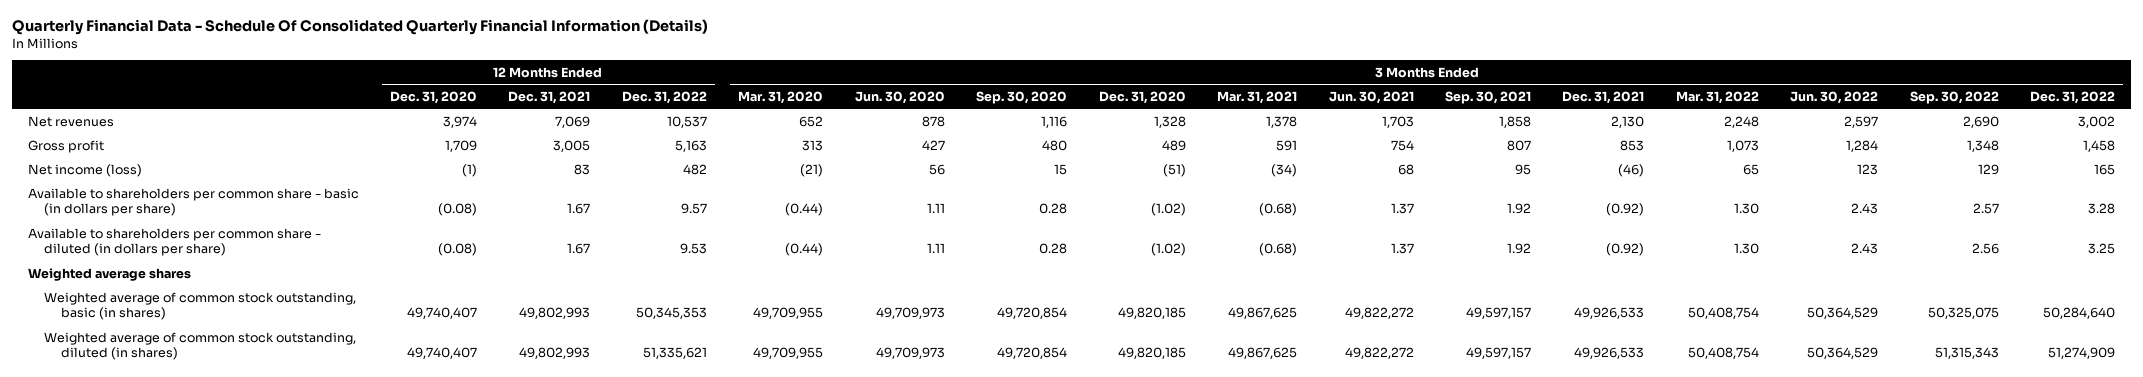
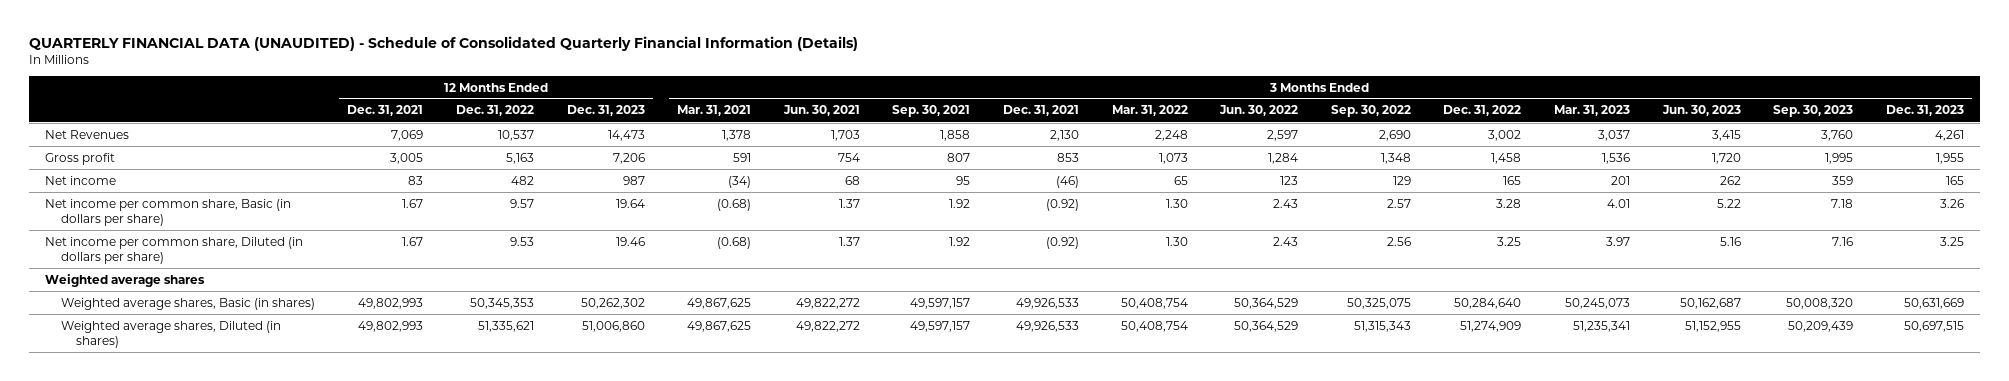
- Quarterly Financial Data - Schedule Of Consolidated Quarterly Financial Information (Details)
+ QUARTERLY FINANCIAL DATA (UNAUDITED) - Schedule of Consolidated Quarterly Financial Information (Details)
- | 12 Months Ended Dec. 31, 2020 | 12 Months Ended Dec. 31, 2021 | 12 Months Ended Dec. 31, 2022 | 3 Months Ended Mar. 31, 2020 | 3 Months Ended Jun. 30, 2020 | 3 Months Ended Sep. 30, 2020 | 3 Months Ended Dec. 31, 2020 | 3 Months Ended Mar. 31, 2021 | 3 Months Ended Jun. 30, 2021 | 3 Months Ended Sep. 30, 2021 | 3 Months Ended Dec. 31, 2021 | 3 Months Ended Mar. 31, 2022 | 3 Months Ended Jun. 30, 2022 | 3 Months Ended Sep. 30, 2022 | 3 Months Ended Dec. 31, 2022
+ | 12 Months Ended Dec. 31, 2021 | 12 Months Ended Dec. 31, 2022 | 12 Months Ended Dec. 31, 2023 | 3 Months Ended Mar. 31, 2021 | 3 Months Ended Jun. 30, 2021 | 3 Months Ended Sep. 30, 2021 | 3 Months Ended Dec. 31, 2021 | 3 Months Ended Mar. 31, 2022 | 3 Months Ended Jun. 30, 2022 | 3 Months Ended Sep. 30, 2022 | 3 Months Ended Dec. 31, 2022 | 3 Months Ended Mar. 31, 2023 | 3 Months Ended Jun. 30, 2023 | 3 Months Ended Sep. 30, 2023 | 3 Months Ended Dec. 31, 2023
- Net revenues | 3,974 | 7,069 | 10,537 | 652 | 878 | 1,116 | 1,328 | 1,378 | 1,703 | 1,858 | 2,130 | 2,248 | 2,597 | 2,690 | 3,002
+ Net Revenues | 7,069 | 10,537 | 14,473 | 1,378 | 1,703 | 1,858 | 2,130 | 2,248 | 2,597 | 2,690 | 3,002 | 3,037 | 3,415 | 3,760 | 4,261
- Net income (loss) | (1) | 83 | 482 | (21) | 56 | 15 | (51) | (34) | 68 | 95 | (46) | 65 | 123 | 129 | 165
- Available to shareholders per common share - basic (in dollars per share) | (0.08) | 1.67 | 9.57 | (0.44) | 1.11 | 0.28 | (1.02) | (0.68) | 1.37 | 1.92 | (0.92) | 1.30 | 2.43 | 2.57 | 3.28
- Available to shareholders per common share - diluted (in dollars per share) | (0.08) | 1.67 | 9.53 | (0.44) | 1.11 | 0.28 | (1.02) | (0.68) | 1.37 | 1.92 | (0.92) | 1.30 | 2.43 | 2.56 | 3.25
+ Net income | 83 | 482 | 987 | (34) | 68 | 95 | (46) | 65 | 123 | 129 | 165 | 201 | 262 | 359 | 165
+ Net income per common share, Basic (in dollars per share) | 1.67 | 9.57 | 19.64 | (0.68) | 1.37 | 1.92 | (0.92) | 1.30 | 2.43 | 2.57 | 3.28 | 4.01 | 5.22 | 7.18 | 3.26
+ Net income per common share, Diluted (in dollars per share) | 1.67 | 9.53 | 19.46 | (0.68) | 1.37 | 1.92 | (0.92) | 1.30 | 2.43 | 2.56 | 3.25 | 3.97 | 5.16 | 7.16 | 3.25
- Weighted average of common stock outstanding, basic (in shares) | 49,740,407 | 49,802,993 | 50,345,353 | 49,709,955 | 49,709,973 | 49,720,854 | 49,820,185 | 49,867,625 | 49,822,272 | 49,597,157 | 49,926,533 | 50,408,754 | 50,364,529 | 50,325,075 | 50,284,640
- Weighted average of common stock outstanding, diluted (in shares) | 49,740,407 | 49,802,993 | 51,335,621 | 49,709,955 | 49,709,973 | 49,720,854 | 49,820,185 | 49,867,625 | 49,822,272 | 49,597,157 | 49,926,533 | 50,408,754 | 50,364,529 | 51,315,343 | 51,274,909
+ Weighted average shares, Basic (in shares) | 49,802,993 | 50,345,353 | 50,262,302 | 49,867,625 | 49,822,272 | 49,597,157 | 49,926,533 | 50,408,754 | 50,364,529 | 50,325,075 | 50,284,640 | 50,245,073 | 50,162,687 | 50,008,320 | 50,631,669
+ Weighted average shares, Diluted (in shares) | 49,802,993 | 51,335,621 | 51,006,860 | 49,867,625 | 49,822,272 | 49,597,157 | 49,926,533 | 50,408,754 | 50,364,529 | 51,315,343 | 51,274,909 | 51,235,341 | 51,152,955 | 50,209,439 | 50,697,515

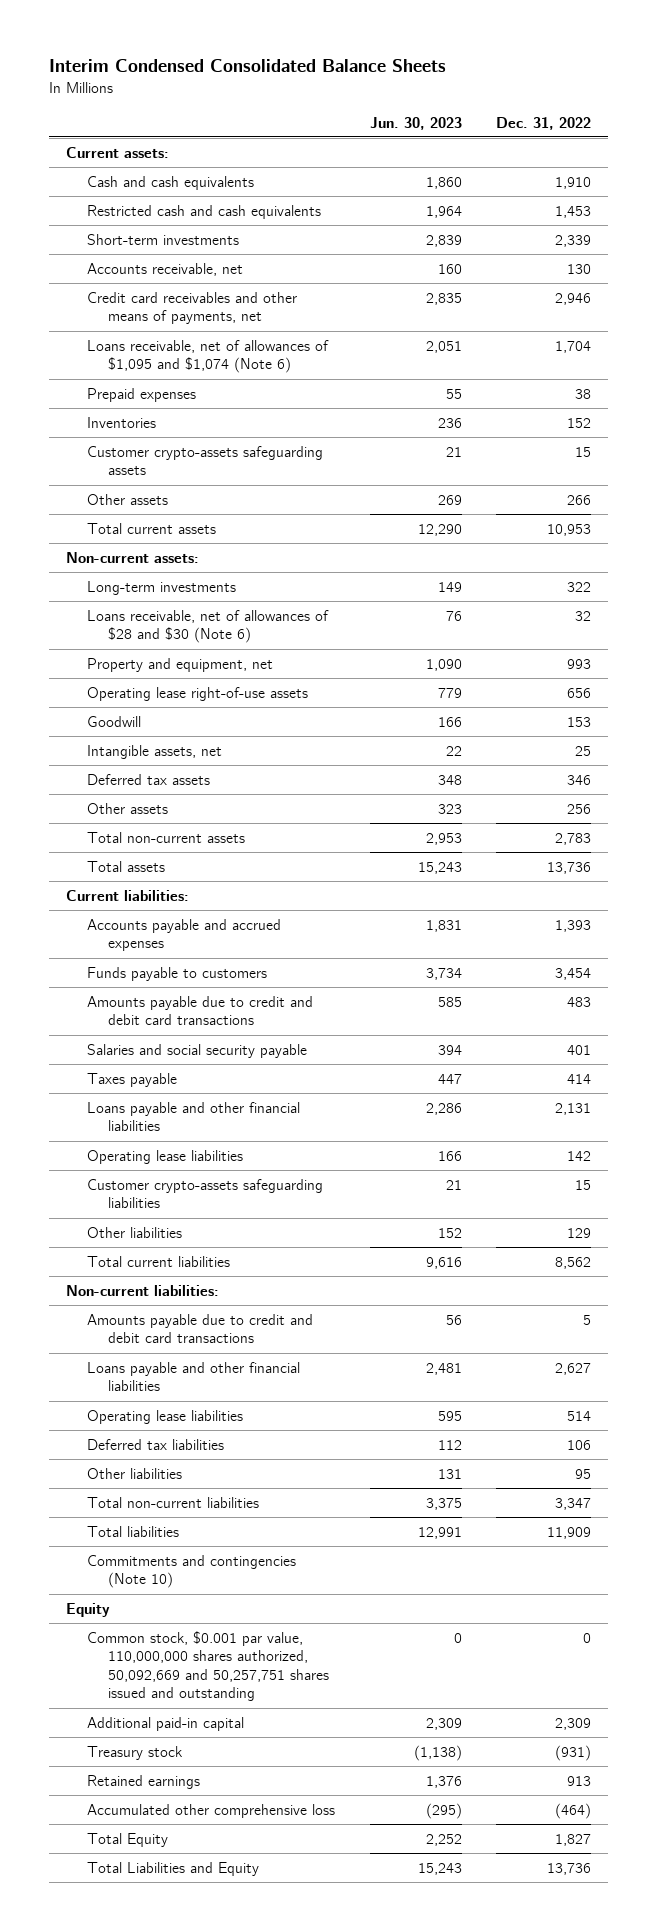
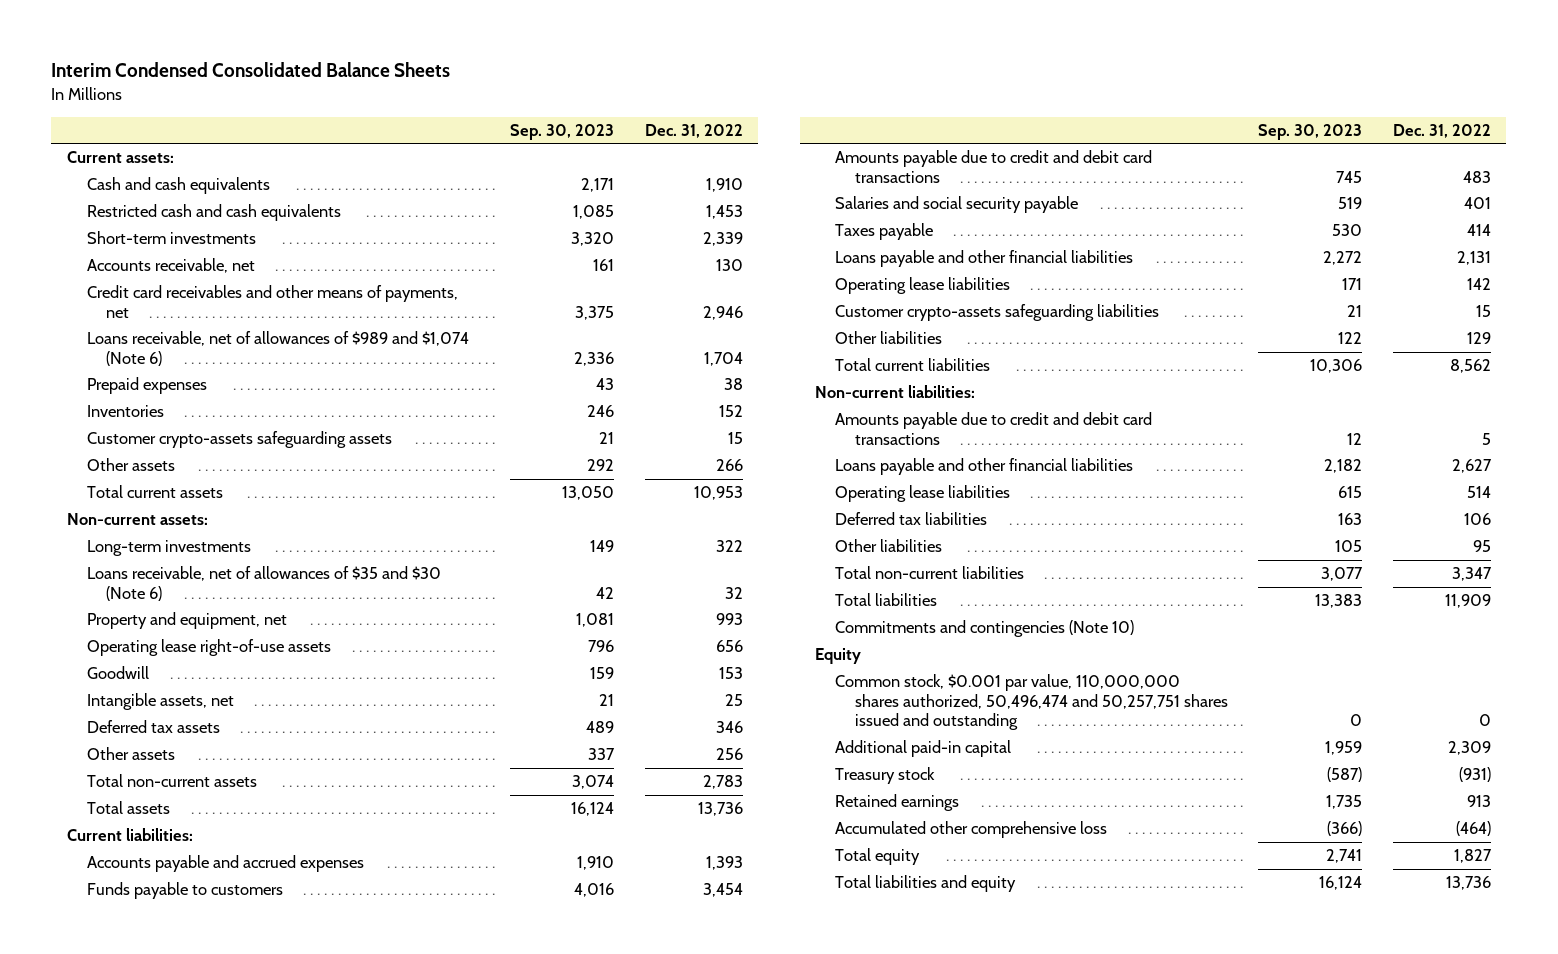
- | Jun. 30, 2023 | Dec. 31, 2022
+ | Sep. 30, 2023 | Dec. 31, 2022
- Loans receivable, net of allowances of $1,095 and $1,074 (Note 6) | 2,051 | 1,704
+ Loans receivable, net of allowances of $989 and $1,074 (Note 6) | 2,336 | 1,704
- Loans receivable, net of allowances of $28 and $30 (Note 6) | 76 | 32
+ Loans receivable, net of allowances of $35 and $30 (Note 6) | 42 | 32
- Common stock, $0.001 par value, 110,000,000 shares authorized, 50,092,669 and 50,257,751 shares issued and outstanding | 0 | 0
+ Common stock, $0.001 par value, 110,000,000 shares authorized, 50,496,474 and 50,257,751 shares issued and outstanding | 0 | 0
- Total Equity | 2,252 | 1,827
- Total Liabilities and Equity | 15,243 | 13,736
+ Total equity | 2,741 | 1,827
+ Total liabilities and equity | 16,124 | 13,736

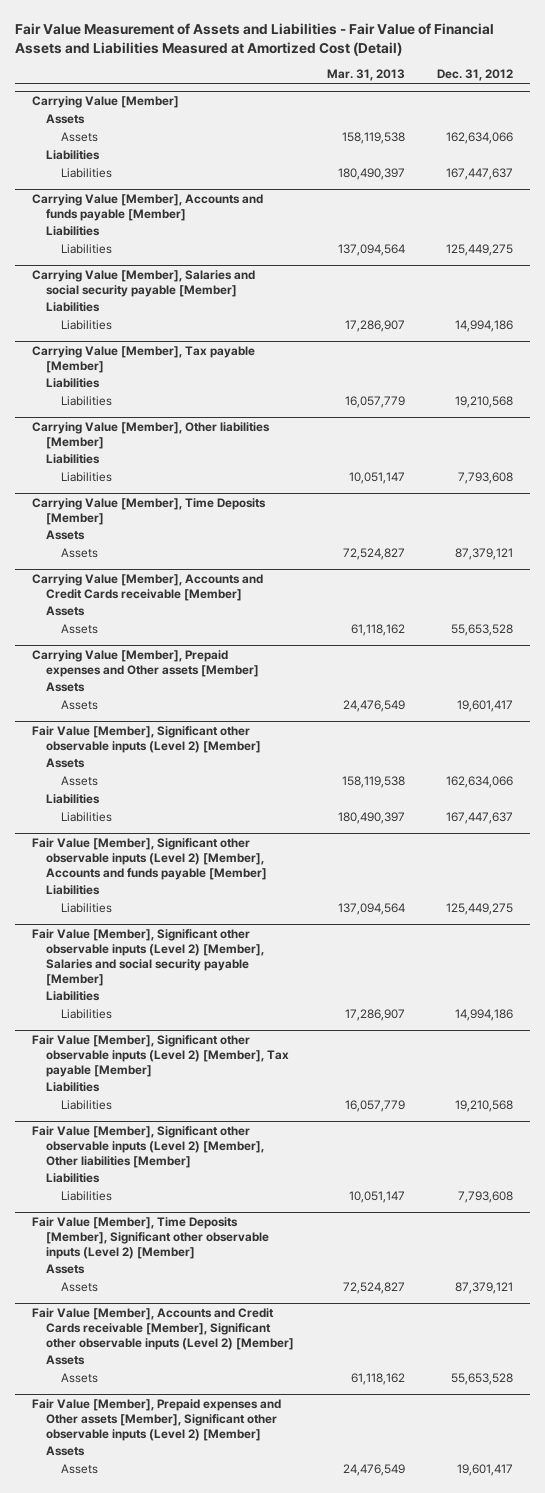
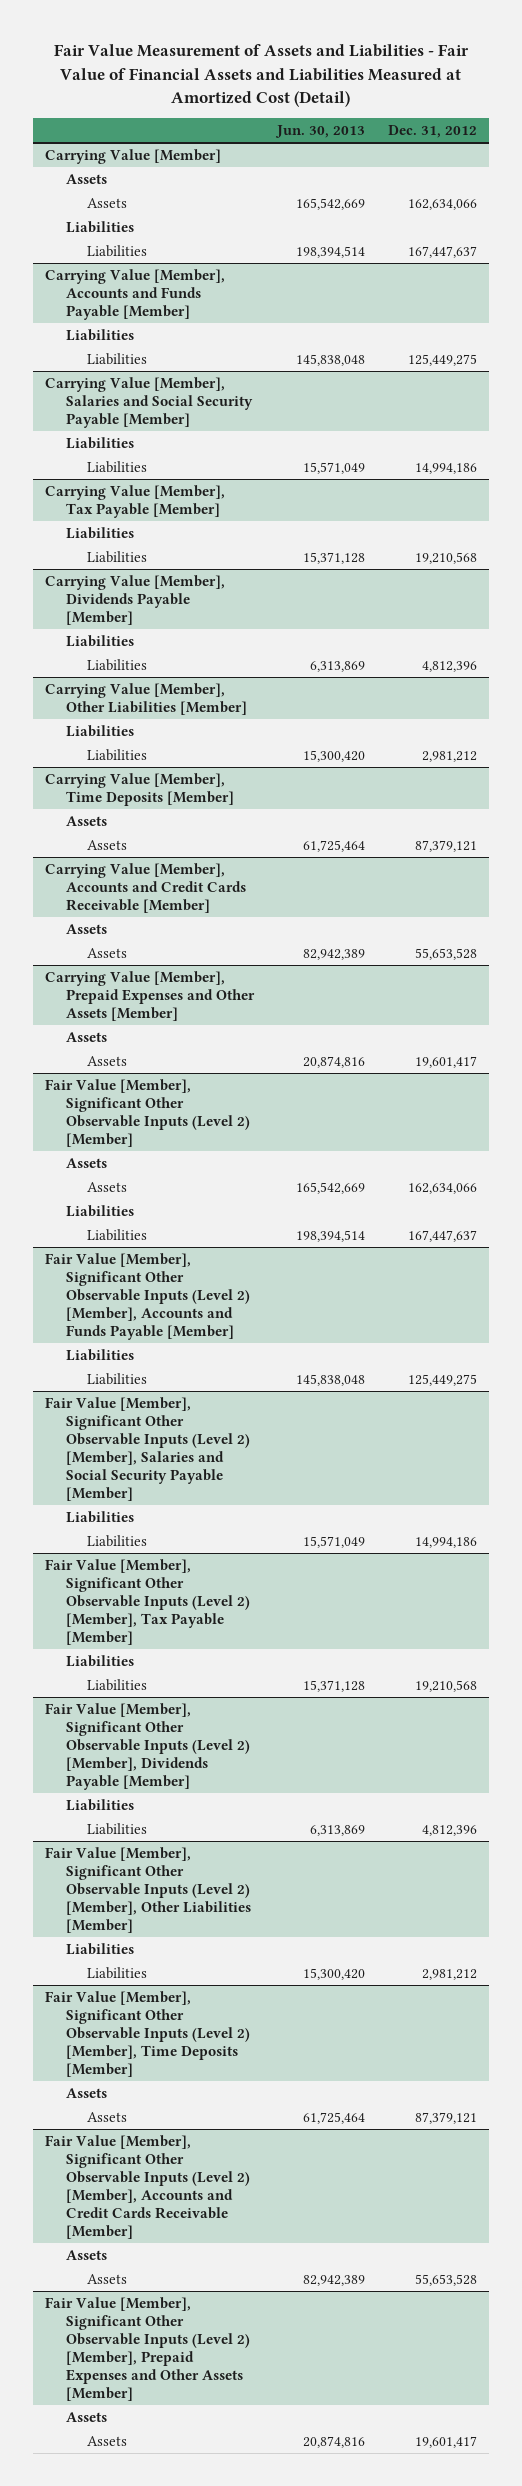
- | Mar. 31, 2013 | Dec. 31, 2012
+ | Jun. 30, 2013 | Dec. 31, 2012
- Carrying Value [Member], Accounts and funds payable [Member]
+ Carrying Value [Member], Accounts and Funds Payable [Member]
- Carrying Value [Member], Salaries and social security payable [Member]
+ Carrying Value [Member], Salaries and Social Security Payable [Member]
- Carrying Value [Member], Tax payable [Member]
+ Carrying Value [Member], Tax Payable [Member]
- Carrying Value [Member], Other liabilities [Member]
+ Carrying Value [Member], Dividends Payable [Member]
- Liabilities | 10,051,147 | 7,793,608
+ Liabilities | 6,313,869 | 4,812,396
+ Carrying Value [Member], Other Liabilities [Member]
+ Liabilities
+ Liabilities | 15,300,420 | 2,981,212
- Carrying Value [Member], Accounts and Credit Cards receivable [Member]
+ Carrying Value [Member], Accounts and Credit Cards Receivable [Member]
- Carrying Value [Member], Prepaid expenses and Other assets [Member]
+ Carrying Value [Member], Prepaid Expenses and Other Assets [Member]
- Fair Value [Member], Significant other observable inputs (Level 2) [Member]
+ Fair Value [Member], Significant Other Observable Inputs (Level 2) [Member]
- Fair Value [Member], Significant other observable inputs (Level 2) [Member], Accounts and funds payable [Member]
+ Fair Value [Member], Significant Other Observable Inputs (Level 2) [Member], Accounts and Funds Payable [Member]
- Fair Value [Member], Significant other observable inputs (Level 2) [Member], Salaries and social security payable [Member]
+ Fair Value [Member], Significant Other Observable Inputs (Level 2) [Member], Salaries and Social Security Payable [Member]
- Fair Value [Member], Significant other observable inputs (Level 2) [Member], Tax payable [Member]
+ Fair Value [Member], Significant Other Observable Inputs (Level 2) [Member], Tax Payable [Member]
- Fair Value [Member], Significant other observable inputs (Level 2) [Member], Other liabilities [Member]
+ Fair Value [Member], Significant Other Observable Inputs (Level 2) [Member], Dividends Payable [Member]
- Liabilities | 10,051,147 | 7,793,608
- Fair Value [Member], Time Deposits [Member], Significant other observable inputs (Level 2) [Member]
+ Liabilities | 6,313,869 | 4,812,396
+ Fair Value [Member], Significant Other Observable Inputs (Level 2) [Member], Other Liabilities [Member]
+ Liabilities
+ Liabilities | 15,300,420 | 2,981,212
+ Fair Value [Member], Significant Other Observable Inputs (Level 2) [Member], Time Deposits [Member]
- Fair Value [Member], Accounts and Credit Cards receivable [Member], Significant other observable inputs (Level 2) [Member]
+ Fair Value [Member], Significant Other Observable Inputs (Level 2) [Member], Accounts and Credit Cards Receivable [Member]
- Fair Value [Member], Prepaid expenses and Other assets [Member], Significant other observable inputs (Level 2) [Member]
+ Fair Value [Member], Significant Other Observable Inputs (Level 2) [Member], Prepaid Expenses and Other Assets [Member]

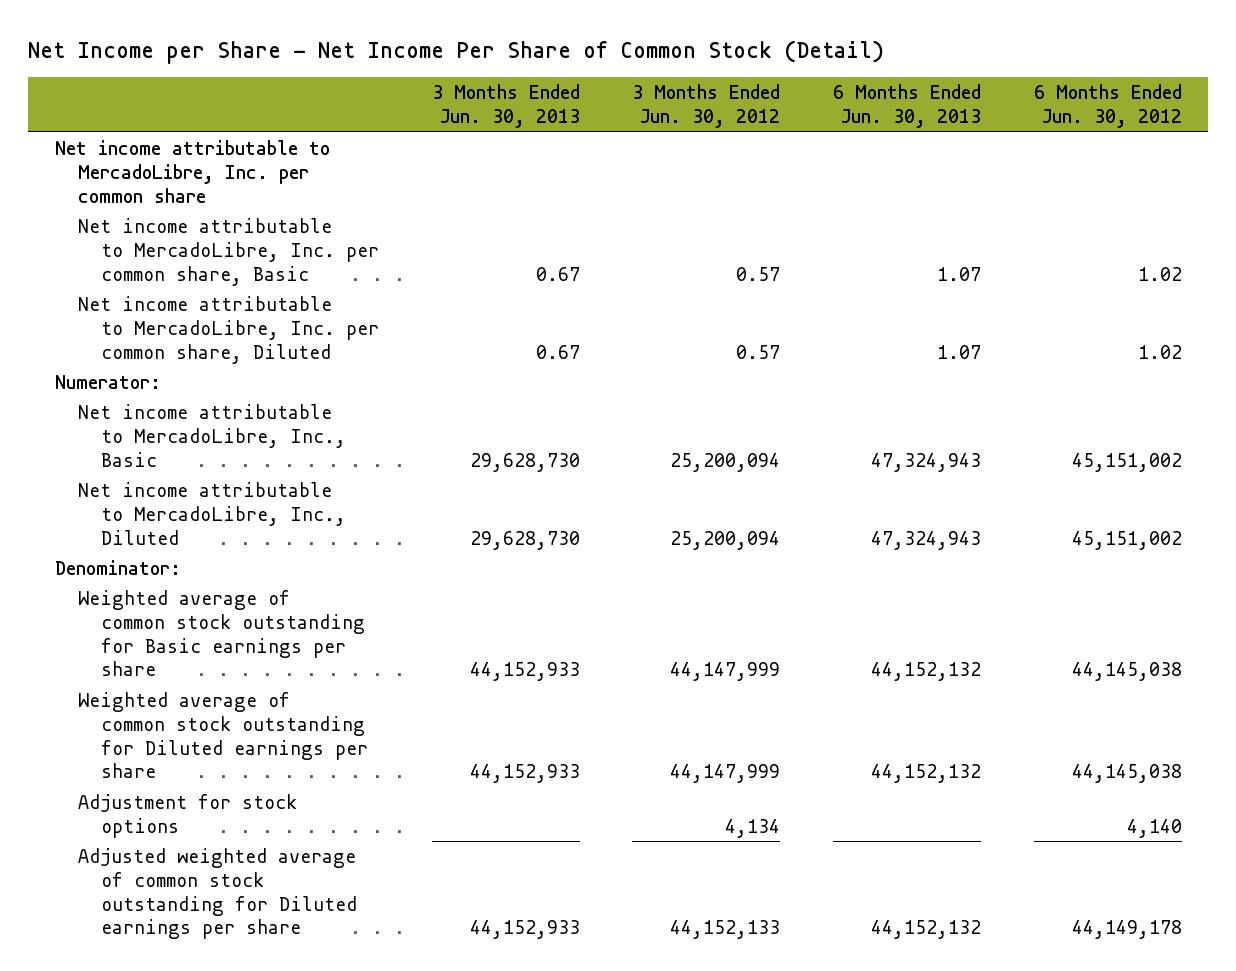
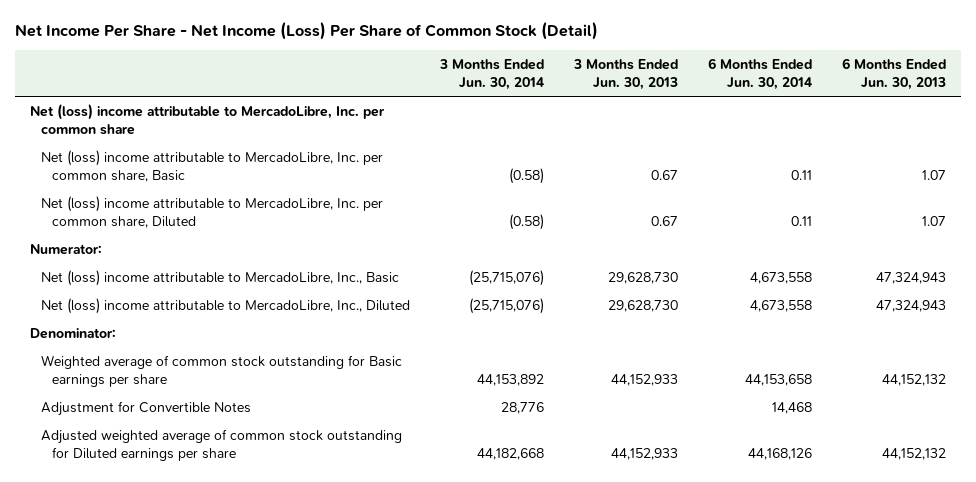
- Net Income per Share - Net Income Per Share of Common Stock (Detail)
+ Net Income Per Share - Net Income (Loss) Per Share of Common Stock (Detail)
- | 3 Months Ended Jun. 30, 2013 | 3 Months Ended Jun. 30, 2012 | 6 Months Ended Jun. 30, 2013 | 6 Months Ended Jun. 30, 2012
+ | 3 Months Ended Jun. 30, 2014 | 3 Months Ended Jun. 30, 2013 | 6 Months Ended Jun. 30, 2014 | 6 Months Ended Jun. 30, 2013
- Net income attributable to MercadoLibre, Inc. per common share
- Net income attributable to MercadoLibre, Inc. per common share, Basic | 0.67 | 0.57 | 1.07 | 1.02
- Net income attributable to MercadoLibre, Inc. per common share, Diluted | 0.67 | 0.57 | 1.07 | 1.02
+ Net (loss) income attributable to MercadoLibre, Inc. per common share
+ Net (loss) income attributable to MercadoLibre, Inc. per common share, Basic | (0.58) | 0.67 | 0.11 | 1.07
+ Net (loss) income attributable to MercadoLibre, Inc. per common share, Diluted | (0.58) | 0.67 | 0.11 | 1.07
- Net income attributable to MercadoLibre, Inc., Basic | 29,628,730 | 25,200,094 | 47,324,943 | 45,151,002
- Net income attributable to MercadoLibre, Inc., Diluted | 29,628,730 | 25,200,094 | 47,324,943 | 45,151,002
+ Net (loss) income attributable to MercadoLibre, Inc., Basic | (25,715,076) | 29,628,730 | 4,673,558 | 47,324,943
+ Net (loss) income attributable to MercadoLibre, Inc., Diluted | (25,715,076) | 29,628,730 | 4,673,558 | 47,324,943
- Weighted average of common stock outstanding for Diluted earnings per share | 44,152,933 | 44,147,999 | 44,152,132 | 44,145,038
- Adjustment for stock options | | 4,134 | | 4,140
+ Adjustment for Convertible Notes | 28,776 | | 14,468 |

